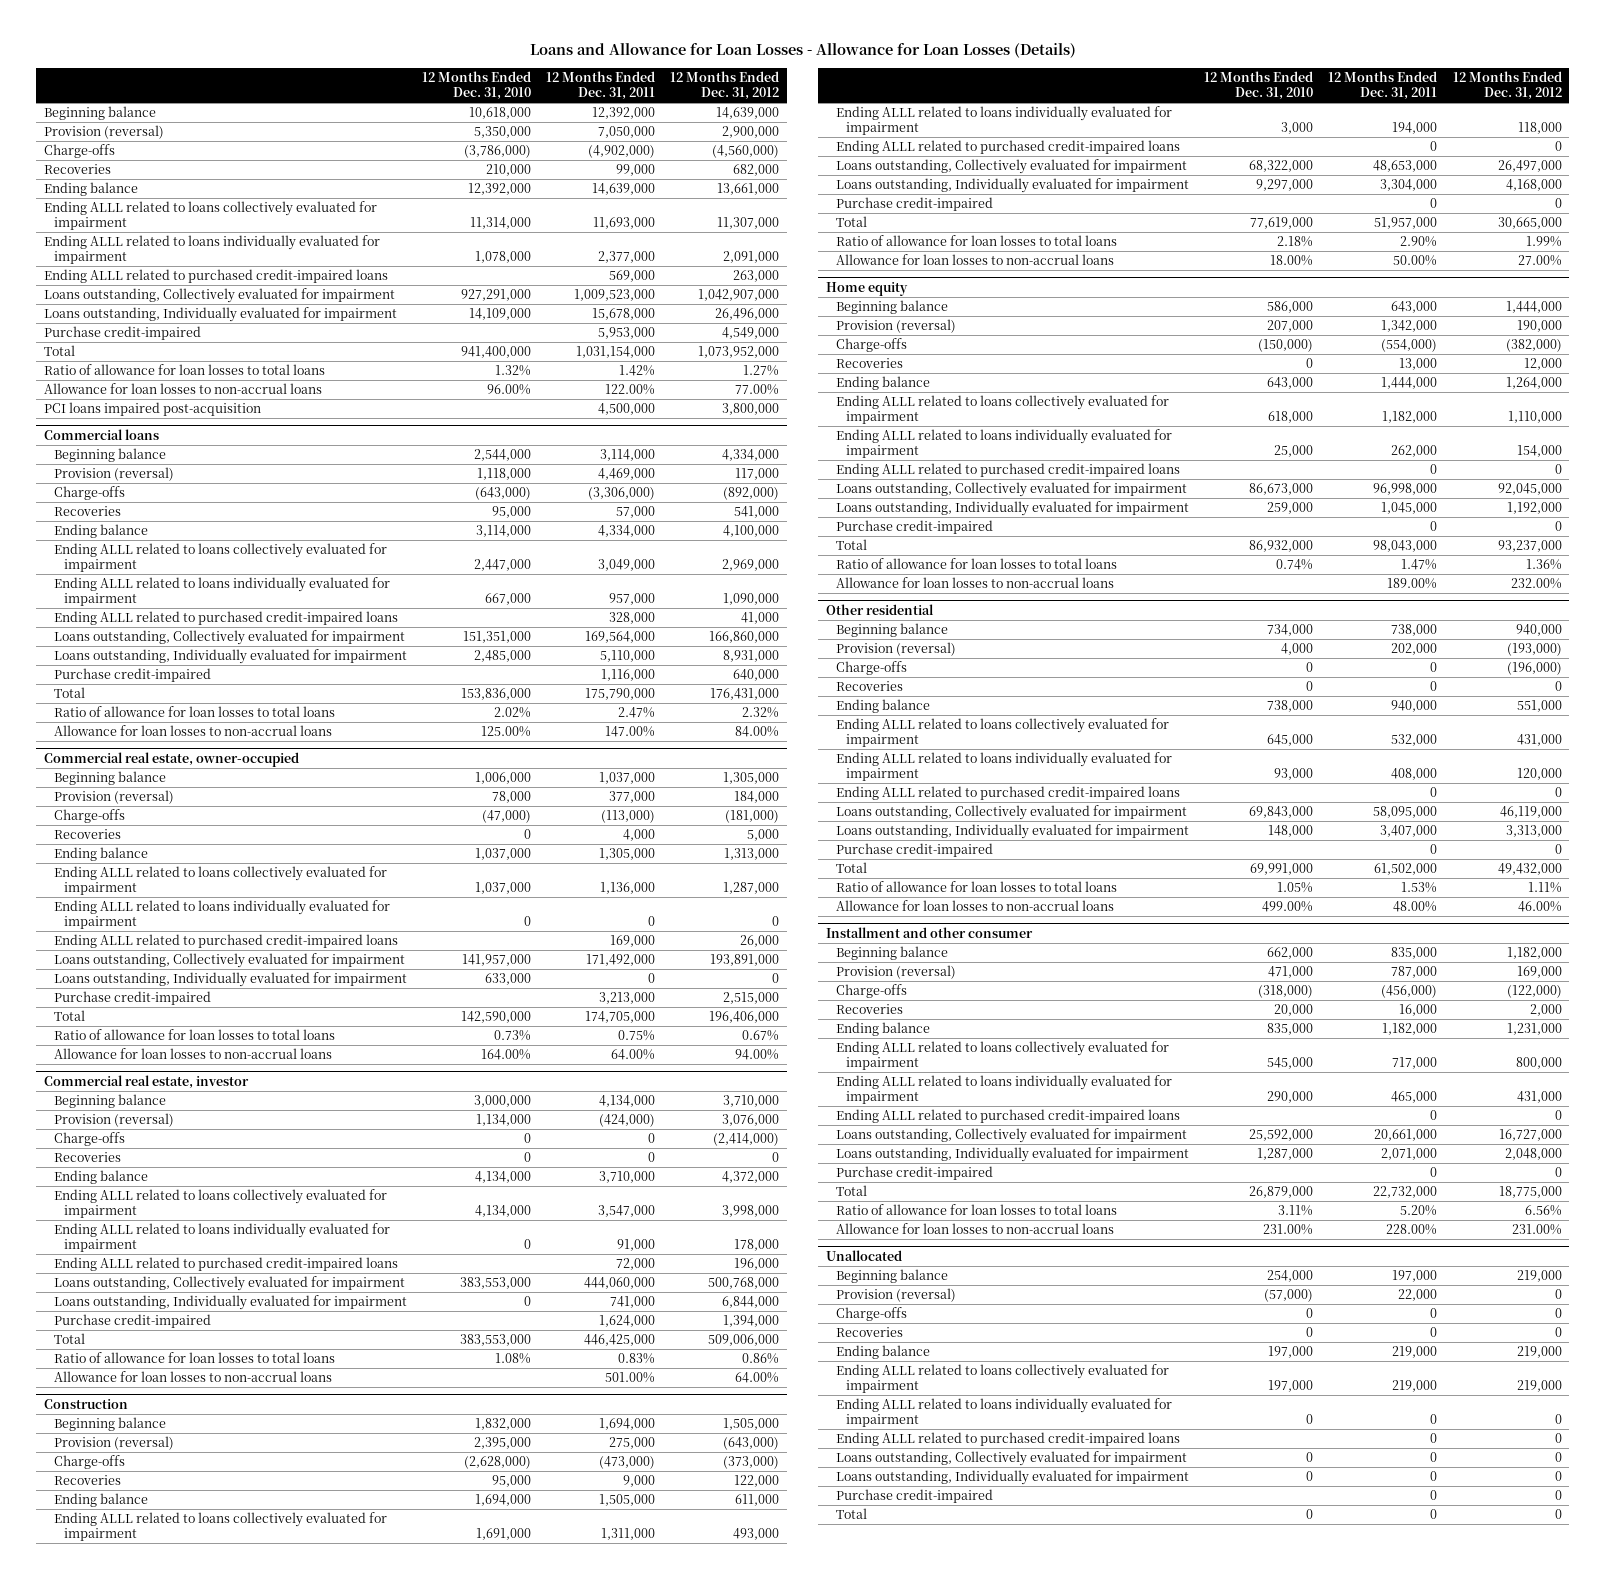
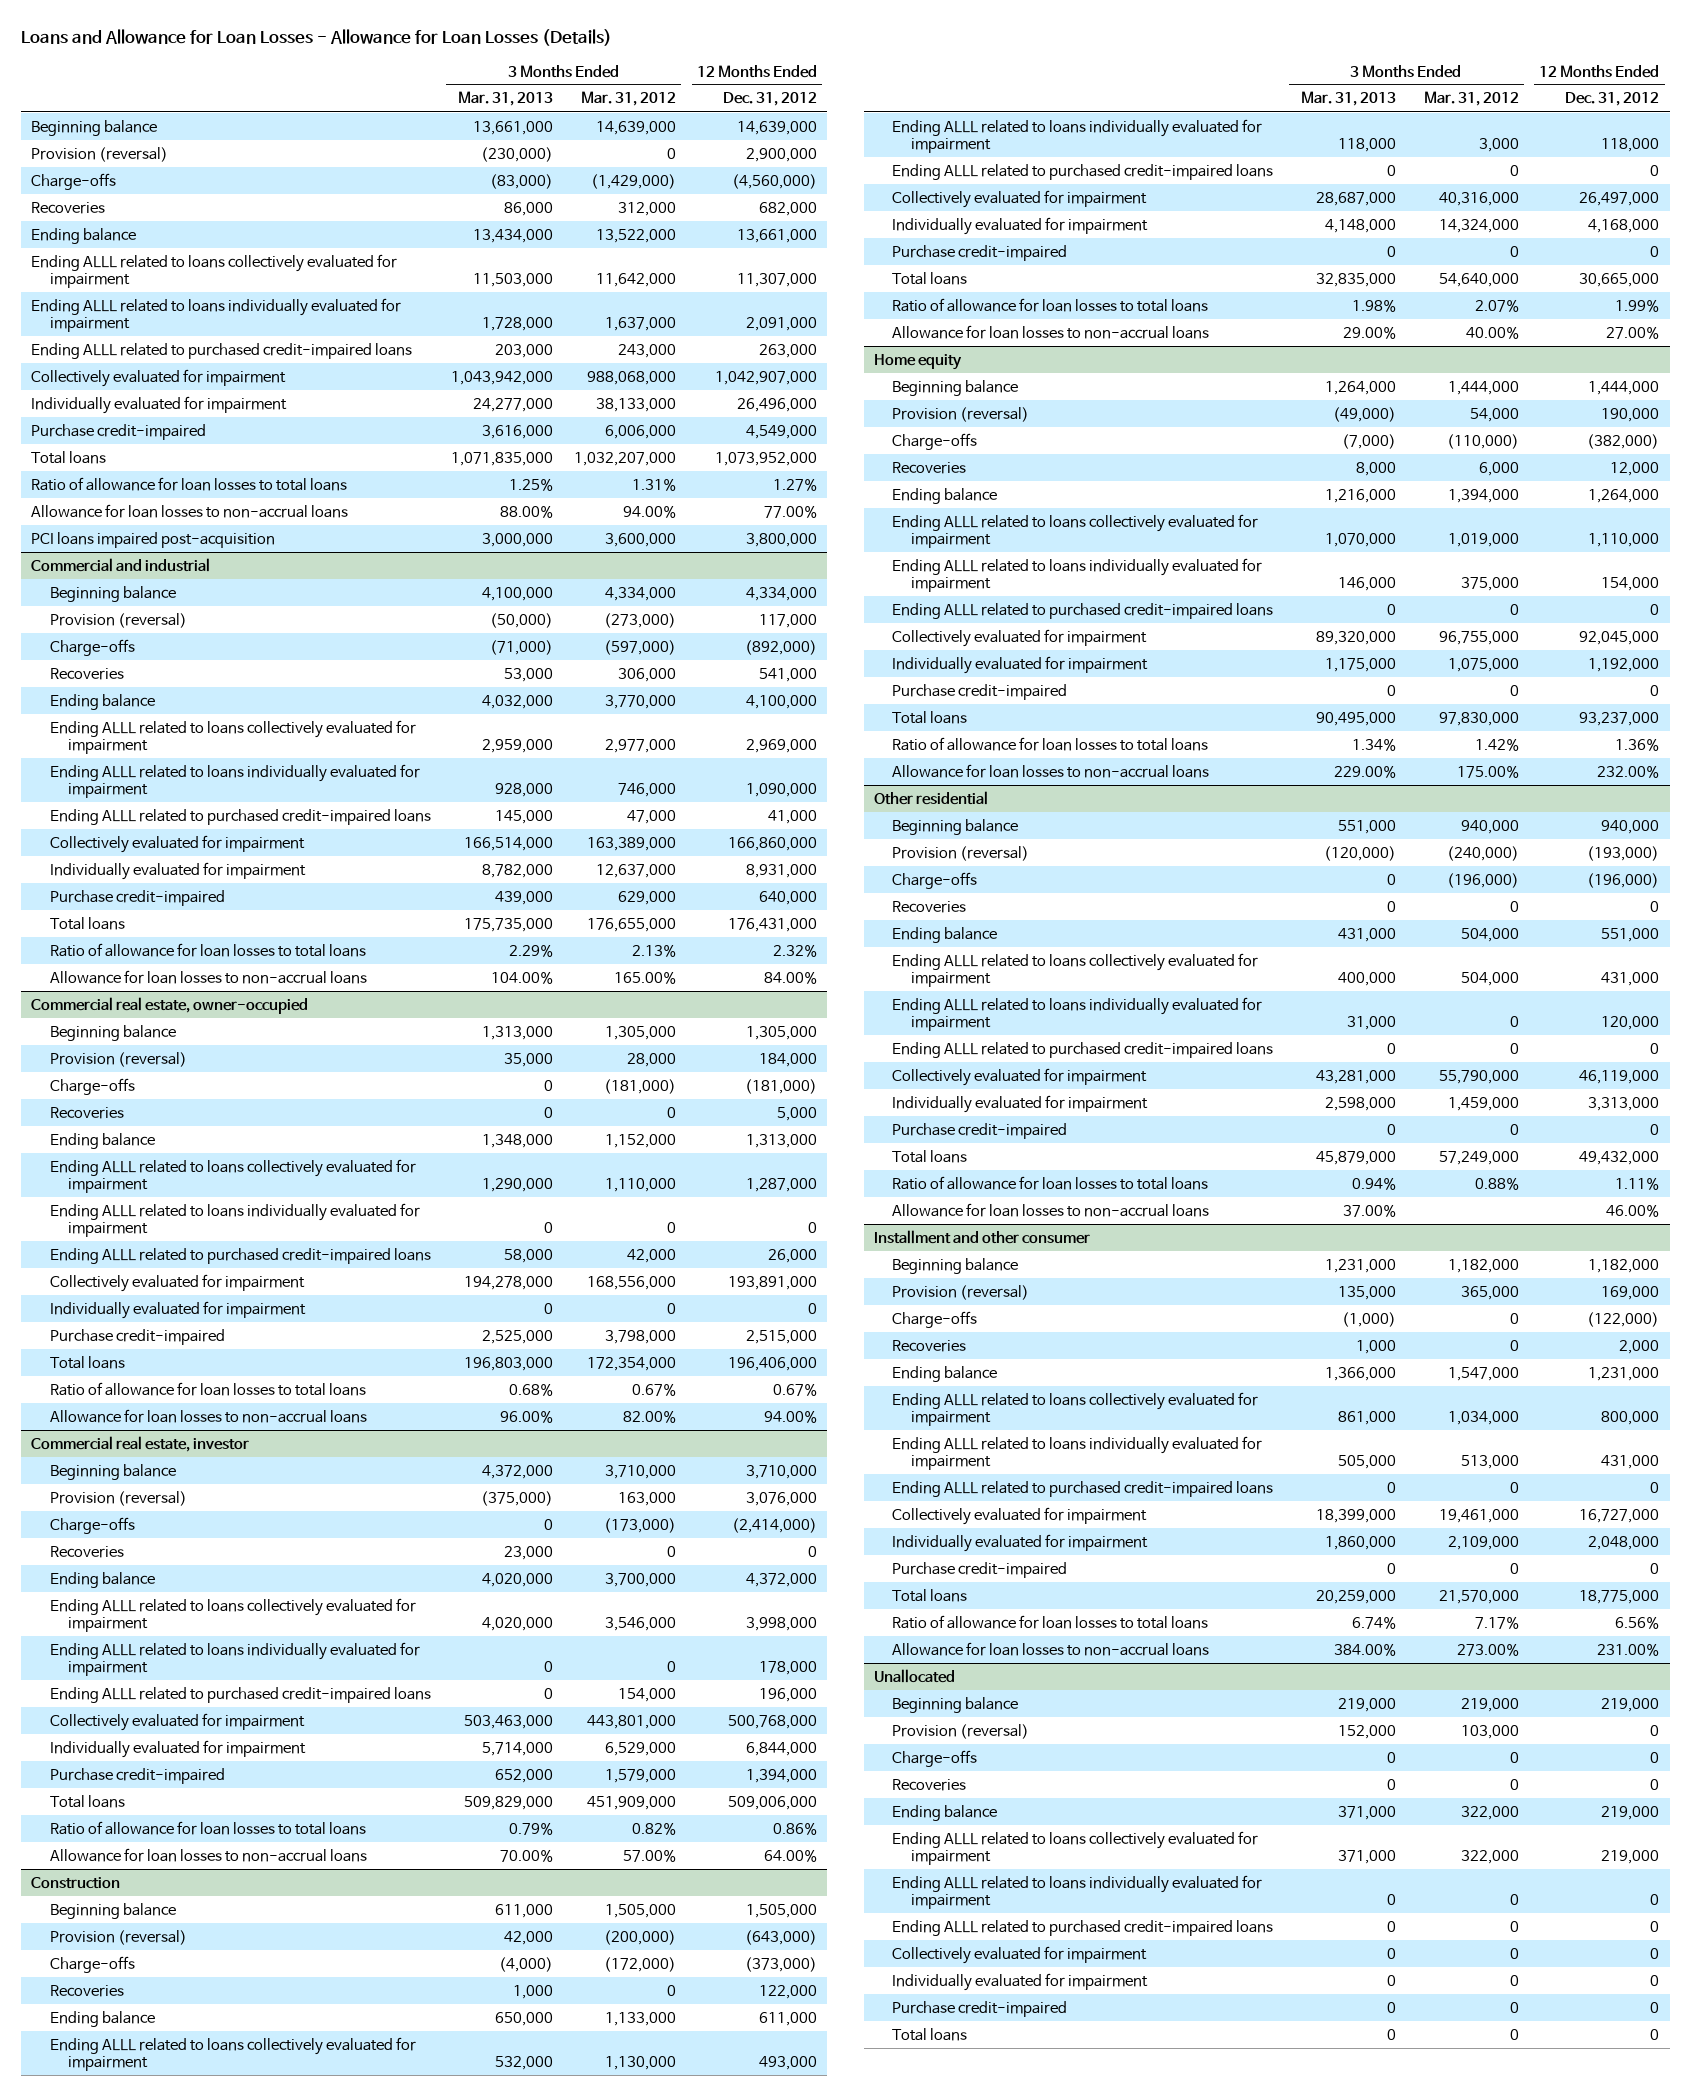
- | 12 Months Ended Dec. 31, 2010 | 12 Months Ended Dec. 31, 2011 | 12 Months Ended Dec. 31, 2012
+ | 3 Months Ended Mar. 31, 2013 | 3 Months Ended Mar. 31, 2012 | 12 Months Ended Dec. 31, 2012
- Loans outstanding, Collectively evaluated for impairment | 927,291,000 | 1,009,523,000 | 1,042,907,000
- Loans outstanding, Individually evaluated for impairment | 14,109,000 | 15,678,000 | 26,496,000
+ Collectively evaluated for impairment | 1,043,942,000 | 988,068,000 | 1,042,907,000
+ Individually evaluated for impairment | 24,277,000 | 38,133,000 | 26,496,000
- Total | 941,400,000 | 1,031,154,000 | 1,073,952,000
+ Total loans | 1,071,835,000 | 1,032,207,000 | 1,073,952,000
- Commercial loans
+ Commercial and industrial
- Loans outstanding, Collectively evaluated for impairment | 151,351,000 | 169,564,000 | 166,860,000
- Loans outstanding, Individually evaluated for impairment | 2,485,000 | 5,110,000 | 8,931,000
+ Collectively evaluated for impairment | 166,514,000 | 163,389,000 | 166,860,000
+ Individually evaluated for impairment | 8,782,000 | 12,637,000 | 8,931,000
- Total | 153,836,000 | 175,790,000 | 176,431,000
+ Total loans | 175,735,000 | 176,655,000 | 176,431,000
@ Commercial real estate, owner-occupied
- Loans outstanding, Collectively evaluated for impairment | 141,957,000 | 171,492,000 | 193,891,000
- Loans outstanding, Individually evaluated for impairment | 633,000 | 0 | 0
+ Collectively evaluated for impairment | 194,278,000 | 168,556,000 | 193,891,000
+ Individually evaluated for impairment | 0 | 0 | 0
- Total | 142,590,000 | 174,705,000 | 196,406,000
+ Total loans | 196,803,000 | 172,354,000 | 196,406,000
@ Commercial real estate, investor
- Loans outstanding, Collectively evaluated for impairment | 383,553,000 | 444,060,000 | 500,768,000
- Loans outstanding, Individually evaluated for impairment | 0 | 741,000 | 6,844,000
+ Collectively evaluated for impairment | 503,463,000 | 443,801,000 | 500,768,000
+ Individually evaluated for impairment | 5,714,000 | 6,529,000 | 6,844,000
- Total | 383,553,000 | 446,425,000 | 509,006,000
+ Total loans | 509,829,000 | 451,909,000 | 509,006,000
@ Construction
- Loans outstanding, Collectively evaluated for impairment | 68,322,000 | 48,653,000 | 26,497,000
- Loans outstanding, Individually evaluated for impairment | 9,297,000 | 3,304,000 | 4,168,000
+ Collectively evaluated for impairment | 28,687,000 | 40,316,000 | 26,497,000
+ Individually evaluated for impairment | 4,148,000 | 14,324,000 | 4,168,000
- Total | 77,619,000 | 51,957,000 | 30,665,000
+ Total loans | 32,835,000 | 54,640,000 | 30,665,000
@ Home equity
- Loans outstanding, Collectively evaluated for impairment | 86,673,000 | 96,998,000 | 92,045,000
- Loans outstanding, Individually evaluated for impairment | 259,000 | 1,045,000 | 1,192,000
+ Collectively evaluated for impairment | 89,320,000 | 96,755,000 | 92,045,000
+ Individually evaluated for impairment | 1,175,000 | 1,075,000 | 1,192,000
- Total | 86,932,000 | 98,043,000 | 93,237,000
+ Total loans | 90,495,000 | 97,830,000 | 93,237,000
@ Other residential
- Loans outstanding, Collectively evaluated for impairment | 69,843,000 | 58,095,000 | 46,119,000
- Loans outstanding, Individually evaluated for impairment | 148,000 | 3,407,000 | 3,313,000
+ Collectively evaluated for impairment | 43,281,000 | 55,790,000 | 46,119,000
+ Individually evaluated for impairment | 2,598,000 | 1,459,000 | 3,313,000
- Total | 69,991,000 | 61,502,000 | 49,432,000
+ Total loans | 45,879,000 | 57,249,000 | 49,432,000
@ Installment and other consumer
- Loans outstanding, Collectively evaluated for impairment | 25,592,000 | 20,661,000 | 16,727,000
- Loans outstanding, Individually evaluated for impairment | 1,287,000 | 2,071,000 | 2,048,000
+ Collectively evaluated for impairment | 18,399,000 | 19,461,000 | 16,727,000
+ Individually evaluated for impairment | 1,860,000 | 2,109,000 | 2,048,000
- Total | 26,879,000 | 22,732,000 | 18,775,000
+ Total loans | 20,259,000 | 21,570,000 | 18,775,000
@ Unallocated
- Loans outstanding, Collectively evaluated for impairment | 0 | 0 | 0
- Loans outstanding, Individually evaluated for impairment | 0 | 0 | 0
+ Collectively evaluated for impairment | 0 | 0 | 0
+ Individually evaluated for impairment | 0 | 0 | 0
- Total | 0 | 0 | 0
+ Total loans | 0 | 0 | 0

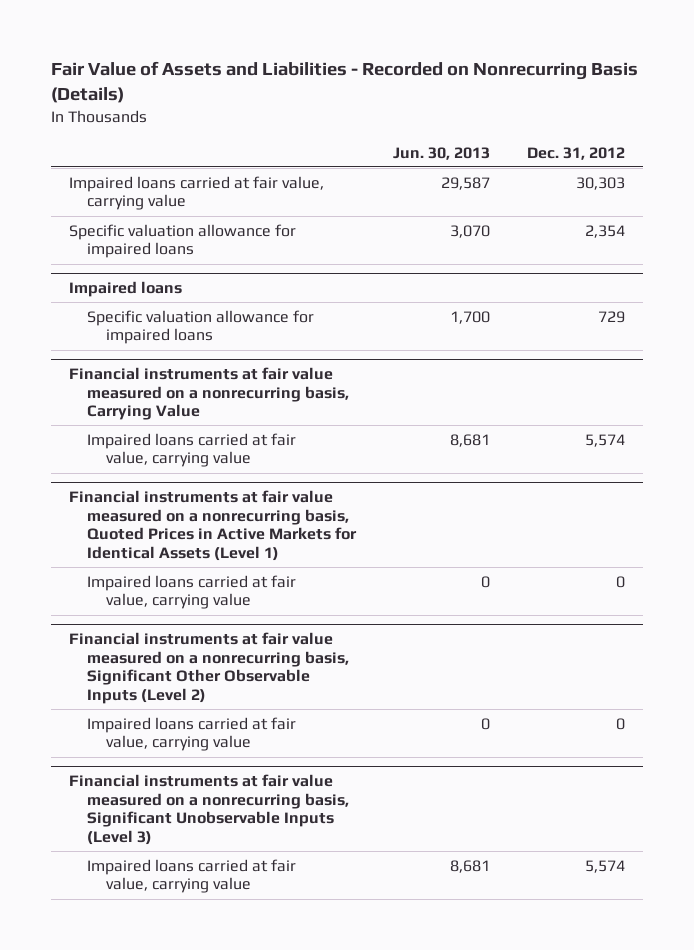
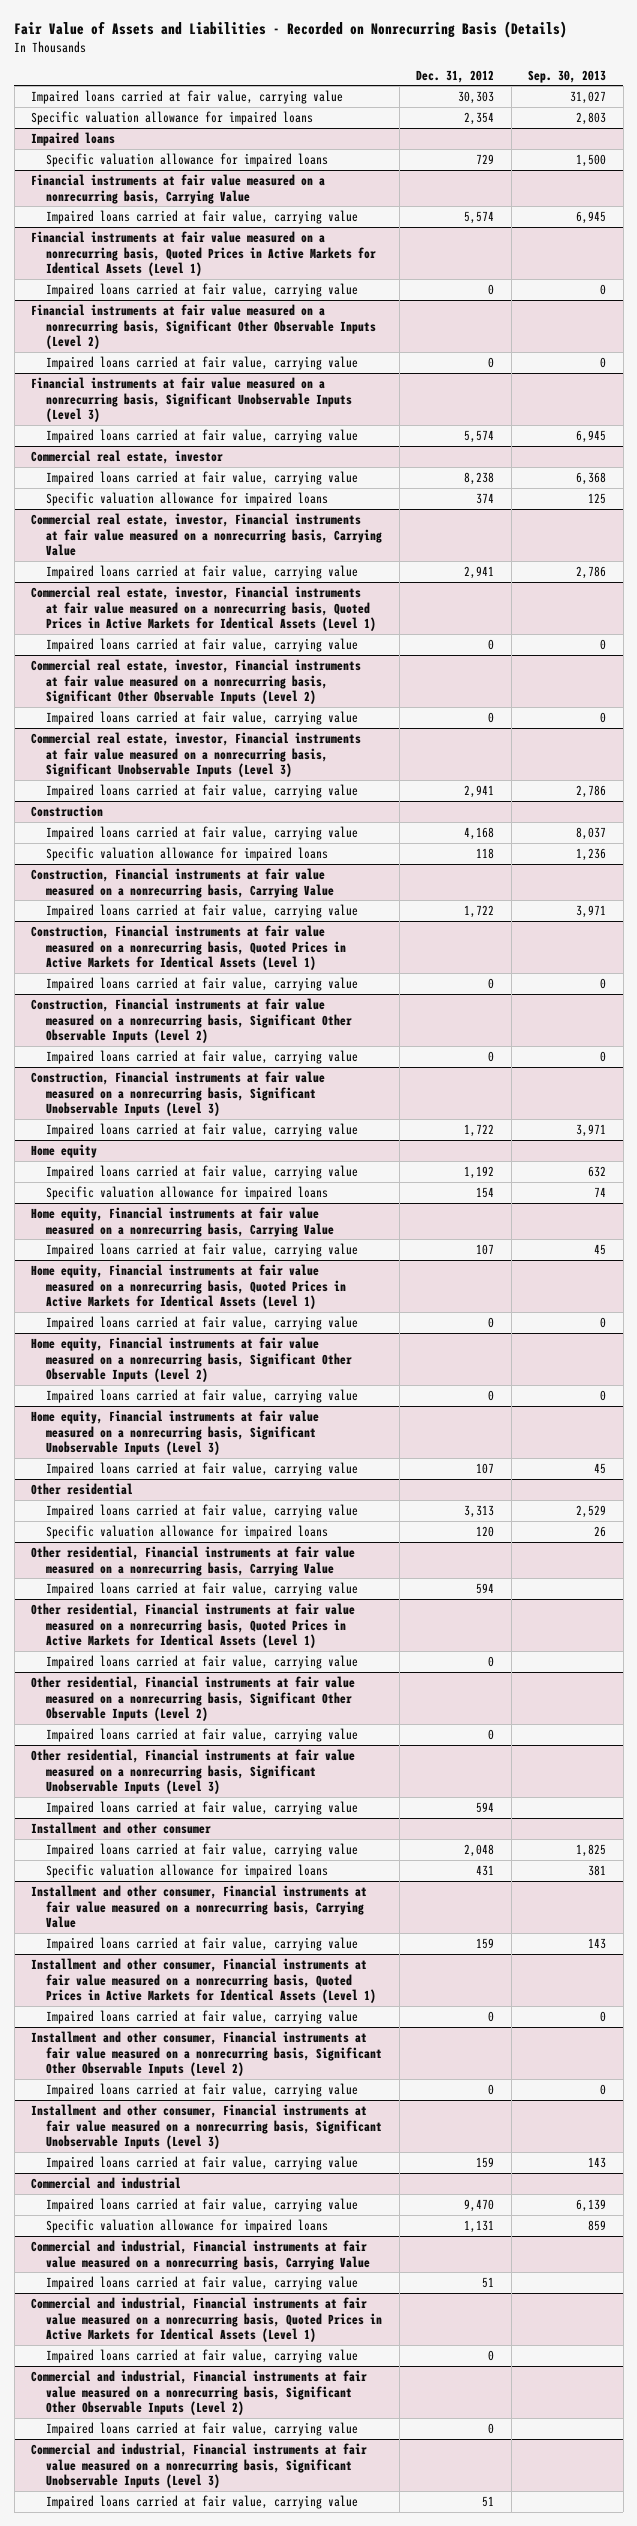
- | Jun. 30, 2013 | Dec. 31, 2012
+ | Dec. 31, 2012 | Sep. 30, 2013
+ Commercial real estate, investor
+ Impaired loans carried at fair value, carrying value | 8,238 | 6,368
+ Specific valuation allowance for impaired loans | 374 | 125
+ Commercial real estate, investor, Financial instruments at fair value measured on a nonrecurring basis, Carrying Value
+ Impaired loans carried at fair value, carrying value | 2,941 | 2,786
+ Commercial real estate, investor, Financial instruments at fair value measured on a nonrecurring basis, Quoted Prices in Active Markets for Identical Assets (Level 1)
+ Impaired loans carried at fair value, carrying value | 0 | 0
+ Commercial real estate, investor, Financial instruments at fair value measured on a nonrecurring basis, Significant Other Observable Inputs (Level 2)
+ Impaired loans carried at fair value, carrying value | 0 | 0
+ Commercial real estate, investor, Financial instruments at fair value measured on a nonrecurring basis, Significant Unobservable Inputs (Level 3)
+ Impaired loans carried at fair value, carrying value | 2,941 | 2,786
+ Construction
+ Impaired loans carried at fair value, carrying value | 4,168 | 8,037
+ Specific valuation allowance for impaired loans | 118 | 1,236
+ Construction, Financial instruments at fair value measured on a nonrecurring basis, Carrying Value
+ Impaired loans carried at fair value, carrying value | 1,722 | 3,971
+ Construction, Financial instruments at fair value measured on a nonrecurring basis, Quoted Prices in Active Markets for Identical Assets (Level 1)
+ Impaired loans carried at fair value, carrying value | 0 | 0
+ Construction, Financial instruments at fair value measured on a nonrecurring basis, Significant Other Observable Inputs (Level 2)
+ Impaired loans carried at fair value, carrying value | 0 | 0
+ Construction, Financial instruments at fair value measured on a nonrecurring basis, Significant Unobservable Inputs (Level 3)
+ Impaired loans carried at fair value, carrying value | 1,722 | 3,971
+ Home equity
+ Impaired loans carried at fair value, carrying value | 1,192 | 632
+ Specific valuation allowance for impaired loans | 154 | 74
+ Home equity, Financial instruments at fair value measured on a nonrecurring basis, Carrying Value
+ Impaired loans carried at fair value, carrying value | 107 | 45
+ Home equity, Financial instruments at fair value measured on a nonrecurring basis, Quoted Prices in Active Markets for Identical Assets (Level 1)
+ Impaired loans carried at fair value, carrying value | 0 | 0
+ Home equity, Financial instruments at fair value measured on a nonrecurring basis, Significant Other Observable Inputs (Level 2)
+ Impaired loans carried at fair value, carrying value | 0 | 0
+ Home equity, Financial instruments at fair value measured on a nonrecurring basis, Significant Unobservable Inputs (Level 3)
+ Impaired loans carried at fair value, carrying value | 107 | 45
+ Other residential
+ Impaired loans carried at fair value, carrying value | 3,313 | 2,529
+ Specific valuation allowance for impaired loans | 120 | 26
+ Other residential, Financial instruments at fair value measured on a nonrecurring basis, Carrying Value
+ Impaired loans carried at fair value, carrying value | 594 |
+ Other residential, Financial instruments at fair value measured on a nonrecurring basis, Quoted Prices in Active Markets for Identical Assets (Level 1)
+ Impaired loans carried at fair value, carrying value | 0 |
+ Other residential, Financial instruments at fair value measured on a nonrecurring basis, Significant Other Observable Inputs (Level 2)
+ Impaired loans carried at fair value, carrying value | 0 |
+ Other residential, Financial instruments at fair value measured on a nonrecurring basis, Significant Unobservable Inputs (Level 3)
+ Impaired loans carried at fair value, carrying value | 594 |
+ Installment and other consumer
+ Impaired loans carried at fair value, carrying value | 2,048 | 1,825
+ Specific valuation allowance for impaired loans | 431 | 381
+ Installment and other consumer, Financial instruments at fair value measured on a nonrecurring basis, Carrying Value
+ Impaired loans carried at fair value, carrying value | 159 | 143
+ Installment and other consumer, Financial instruments at fair value measured on a nonrecurring basis, Quoted Prices in Active Markets for Identical Assets (Level 1)
+ Impaired loans carried at fair value, carrying value | 0 | 0
+ Installment and other consumer, Financial instruments at fair value measured on a nonrecurring basis, Significant Other Observable Inputs (Level 2)
+ Impaired loans carried at fair value, carrying value | 0 | 0
+ Installment and other consumer, Financial instruments at fair value measured on a nonrecurring basis, Significant Unobservable Inputs (Level 3)
+ Impaired loans carried at fair value, carrying value | 159 | 143
+ Commercial and industrial
+ Impaired loans carried at fair value, carrying value | 9,470 | 6,139
+ Specific valuation allowance for impaired loans | 1,131 | 859
+ Commercial and industrial, Financial instruments at fair value measured on a nonrecurring basis, Carrying Value
+ Impaired loans carried at fair value, carrying value | 51 |
+ Commercial and industrial, Financial instruments at fair value measured on a nonrecurring basis, Quoted Prices in Active Markets for Identical Assets (Level 1)
+ Impaired loans carried at fair value, carrying value | 0 |
+ Commercial and industrial, Financial instruments at fair value measured on a nonrecurring basis, Significant Other Observable Inputs (Level 2)
+ Impaired loans carried at fair value, carrying value | 0 |
+ Commercial and industrial, Financial instruments at fair value measured on a nonrecurring basis, Significant Unobservable Inputs (Level 3)
+ Impaired loans carried at fair value, carrying value | 51 |

